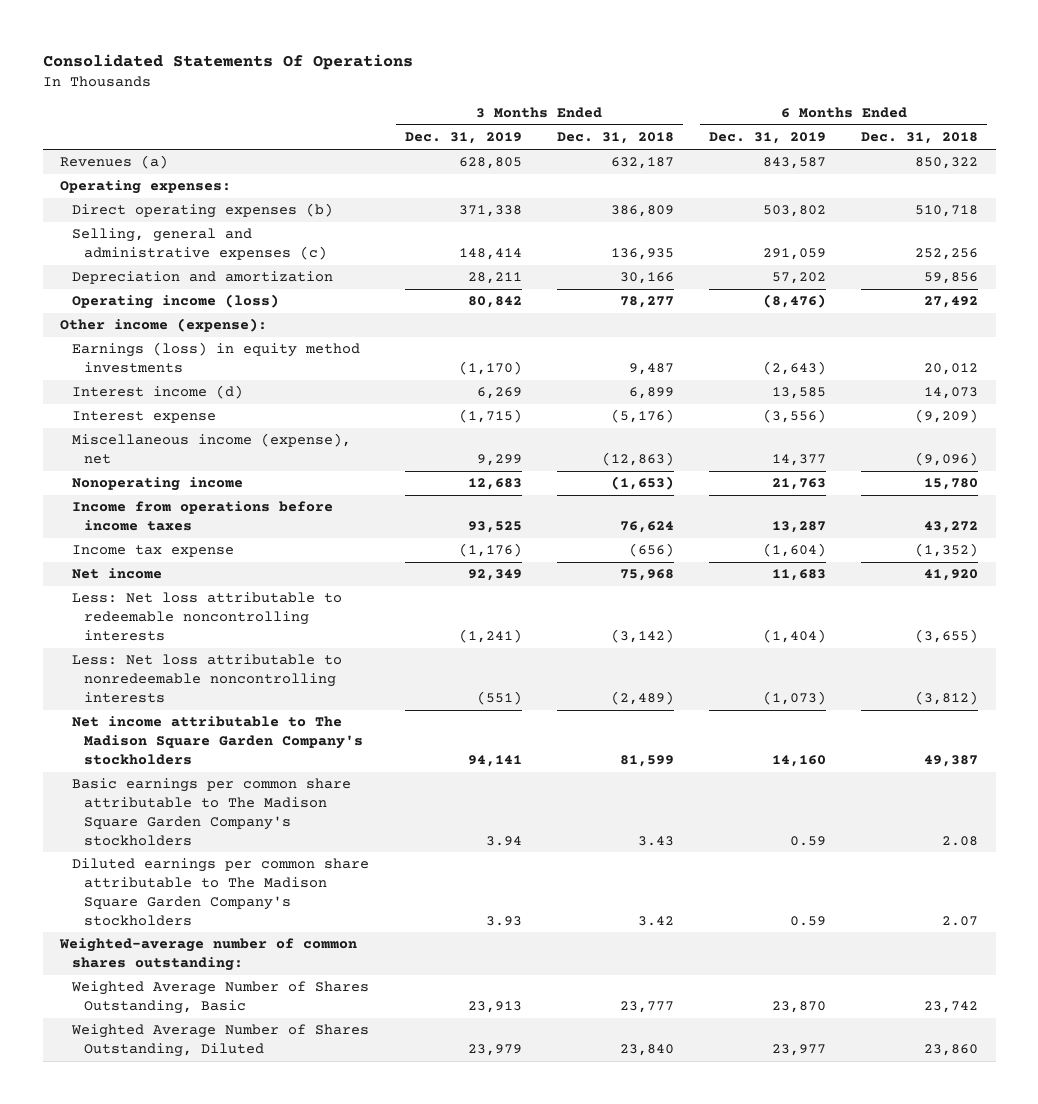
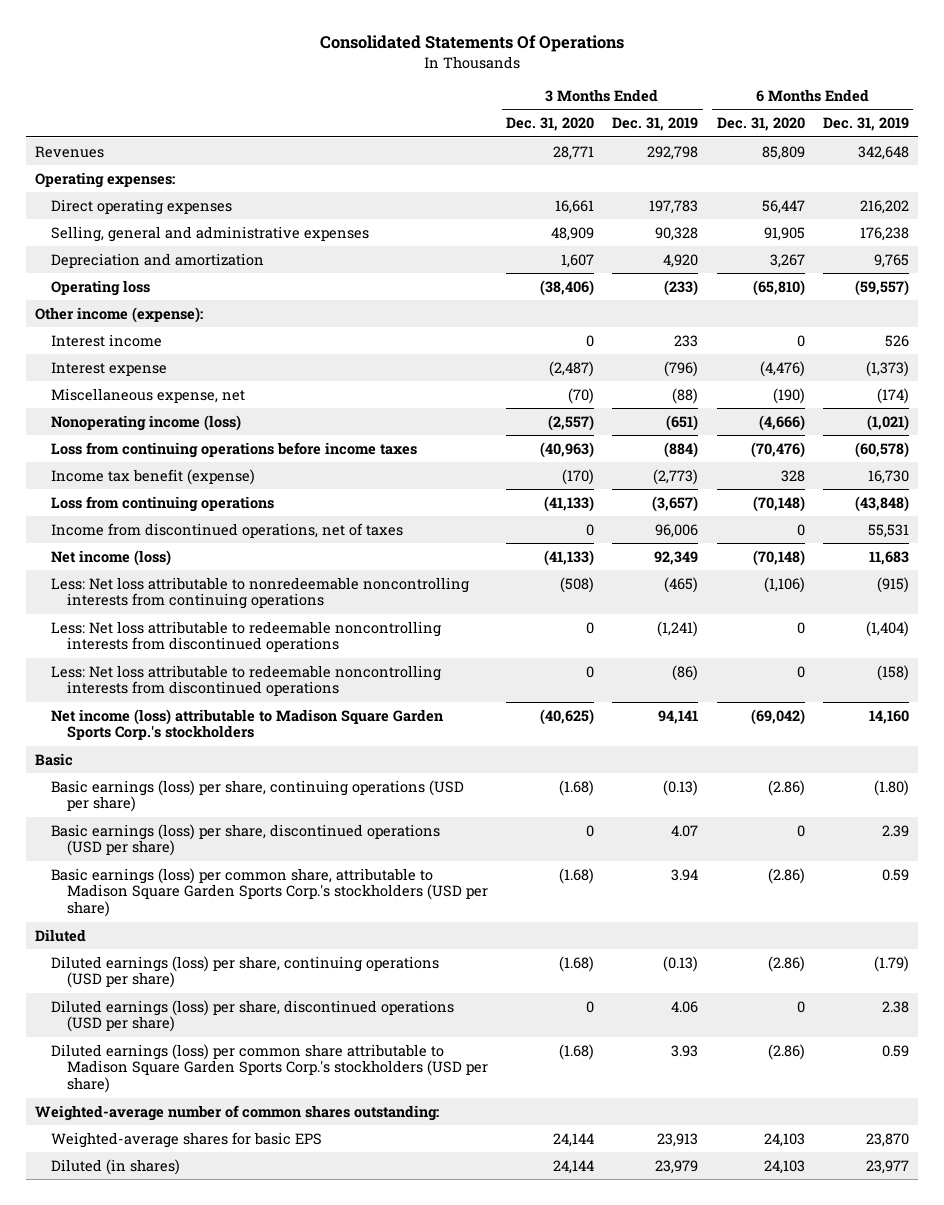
- | 3 Months Ended Dec. 31, 2019 | 3 Months Ended Dec. 31, 2018 | 6 Months Ended Dec. 31, 2019 | 6 Months Ended Dec. 31, 2018
+ | 3 Months Ended Dec. 31, 2020 | 3 Months Ended Dec. 31, 2019 | 6 Months Ended Dec. 31, 2020 | 6 Months Ended Dec. 31, 2019
- Revenues (a) | 628,805 | 632,187 | 843,587 | 850,322
+ Revenues | 28,771 | 292,798 | 85,809 | 342,648
- Direct operating expenses (b) | 371,338 | 386,809 | 503,802 | 510,718
- Selling, general and administrative expenses (c) | 148,414 | 136,935 | 291,059 | 252,256
- Depreciation and amortization | 28,211 | 30,166 | 57,202 | 59,856
- Operating income (loss) | 80,842 | 78,277 | (8,476) | 27,492
+ Direct operating expenses | 16,661 | 197,783 | 56,447 | 216,202
+ Selling, general and administrative expenses | 48,909 | 90,328 | 91,905 | 176,238
+ Depreciation and amortization | 1,607 | 4,920 | 3,267 | 9,765
+ Operating loss | (38,406) | (233) | (65,810) | (59,557)
- Earnings (loss) in equity method investments | (1,170) | 9,487 | (2,643) | 20,012
- Interest income (d) | 6,269 | 6,899 | 13,585 | 14,073
- Interest expense | (1,715) | (5,176) | (3,556) | (9,209)
- Miscellaneous income (expense), net | 9,299 | (12,863) | 14,377 | (9,096)
- Nonoperating income | 12,683 | (1,653) | 21,763 | 15,780
- Income from operations before income taxes | 93,525 | 76,624 | 13,287 | 43,272
- Income tax expense | (1,176) | (656) | (1,604) | (1,352)
- Net income | 92,349 | 75,968 | 11,683 | 41,920
- Less: Net loss attributable to redeemable noncontrolling interests | (1,241) | (3,142) | (1,404) | (3,655)
- Less: Net loss attributable to nonredeemable noncontrolling interests | (551) | (2,489) | (1,073) | (3,812)
- Net income attributable to The Madison Square Garden Company's stockholders | 94,141 | 81,599 | 14,160 | 49,387
- Basic earnings per common share attributable to The Madison Square Garden Company's stockholders | 3.94 | 3.43 | 0.59 | 2.08
- Diluted earnings per common share attributable to The Madison Square Garden Company's stockholders | 3.93 | 3.42 | 0.59 | 2.07
+ Interest income | 0 | 233 | 0 | 526
+ Interest expense | (2,487) | (796) | (4,476) | (1,373)
+ Miscellaneous expense, net | (70) | (88) | (190) | (174)
+ Nonoperating income (loss) | (2,557) | (651) | (4,666) | (1,021)
+ Loss from continuing operations before income taxes | (40,963) | (884) | (70,476) | (60,578)
+ Income tax benefit (expense) | (170) | (2,773) | 328 | 16,730
+ Loss from continuing operations | (41,133) | (3,657) | (70,148) | (43,848)
+ Income from discontinued operations, net of taxes | 0 | 96,006 | 0 | 55,531
+ Net income (loss) | (41,133) | 92,349 | (70,148) | 11,683
+ Less: Net loss attributable to nonredeemable noncontrolling interests from continuing operations | (508) | (465) | (1,106) | (915)
+ Less: Net loss attributable to redeemable noncontrolling interests from discontinued operations | 0 | (1,241) | 0 | (1,404)
+ Less: Net loss attributable to redeemable noncontrolling interests from discontinued operations | 0 | (86) | 0 | (158)
+ Net income (loss) attributable to Madison Square Garden Sports Corp.'s stockholders | (40,625) | 94,141 | (69,042) | 14,160
+ Basic
+ Basic earnings (loss) per share, continuing operations (USD per share) | (1.68) | (0.13) | (2.86) | (1.80)
+ Basic earnings (loss) per share, discontinued operations (USD per share) | 0 | 4.07 | 0 | 2.39
+ Basic earnings (loss) per common share, attributable to Madison Square Garden Sports Corp.'s stockholders (USD per share) | (1.68) | 3.94 | (2.86) | 0.59
+ Diluted
+ Diluted earnings (loss) per share, continuing operations (USD per share) | (1.68) | (0.13) | (2.86) | (1.79)
+ Diluted earnings (loss) per share, discontinued operations (USD per share) | 0 | 4.06 | 0 | 2.38
+ Diluted earnings (loss) per common share attributable to Madison Square Garden Sports Corp.'s stockholders (USD per share) | (1.68) | 3.93 | (2.86) | 0.59
- Weighted Average Number of Shares Outstanding, Basic | 23,913 | 23,777 | 23,870 | 23,742
- Weighted Average Number of Shares Outstanding, Diluted | 23,979 | 23,840 | 23,977 | 23,860
+ Weighted-average shares for basic EPS | 24,144 | 23,913 | 24,103 | 23,870
+ Diluted (in shares) | 24,144 | 23,979 | 24,103 | 23,977

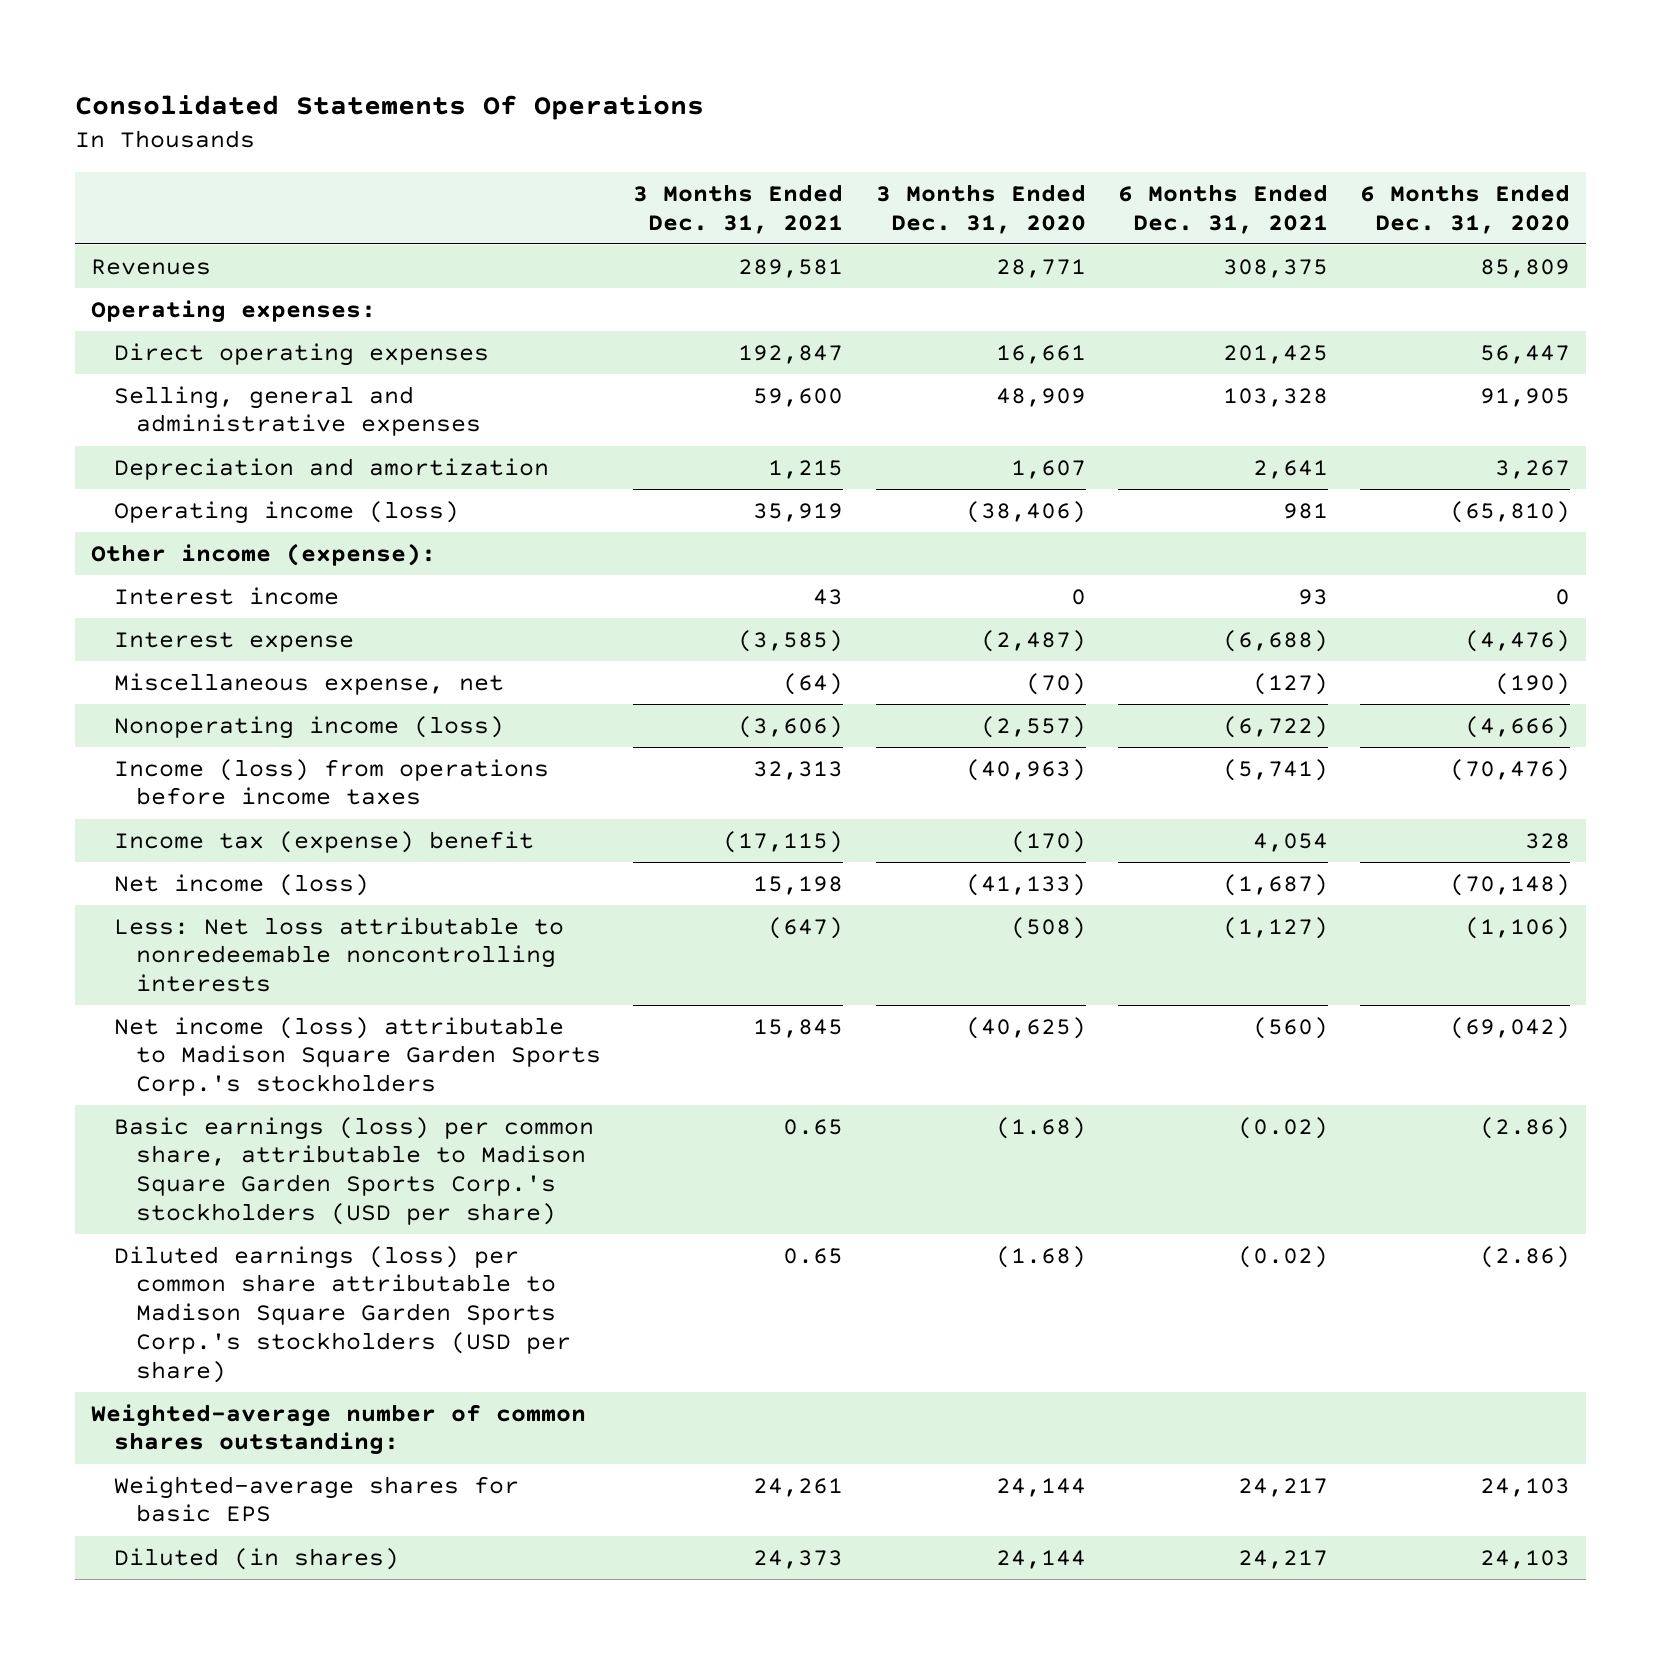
- | 3 Months Ended Dec. 31, 2020 | 3 Months Ended Dec. 31, 2019 | 6 Months Ended Dec. 31, 2020 | 6 Months Ended Dec. 31, 2019
+ | 3 Months Ended Dec. 31, 2021 | 3 Months Ended Dec. 31, 2020 | 6 Months Ended Dec. 31, 2021 | 6 Months Ended Dec. 31, 2020
- Operating loss | (38,406) | (233) | (65,810) | (59,557)
+ Operating income (loss) | 35,919 | (38,406) | 981 | (65,810)
- Loss from continuing operations before income taxes | (40,963) | (884) | (70,476) | (60,578)
- Income tax benefit (expense) | (170) | (2,773) | 328 | 16,730
- Loss from continuing operations | (41,133) | (3,657) | (70,148) | (43,848)
- Income from discontinued operations, net of taxes | 0 | 96,006 | 0 | 55,531
+ Income (loss) from operations before income taxes | 32,313 | (40,963) | (5,741) | (70,476)
+ Income tax (expense) benefit | (17,115) | (170) | 4,054 | 328
- Less: Net loss attributable to nonredeemable noncontrolling interests from continuing operations | (508) | (465) | (1,106) | (915)
- Less: Net loss attributable to redeemable noncontrolling interests from discontinued operations | 0 | (1,241) | 0 | (1,404)
- Less: Net loss attributable to redeemable noncontrolling interests from discontinued operations | 0 | (86) | 0 | (158)
+ Less: Net loss attributable to nonredeemable noncontrolling interests | (647) | (508) | (1,127) | (1,106)
- Basic
- Basic earnings (loss) per share, continuing operations (USD per share) | (1.68) | (0.13) | (2.86) | (1.80)
- Basic earnings (loss) per share, discontinued operations (USD per share) | 0 | 4.07 | 0 | 2.39
- Diluted
- Diluted earnings (loss) per share, continuing operations (USD per share) | (1.68) | (0.13) | (2.86) | (1.79)
- Diluted earnings (loss) per share, discontinued operations (USD per share) | 0 | 4.06 | 0 | 2.38

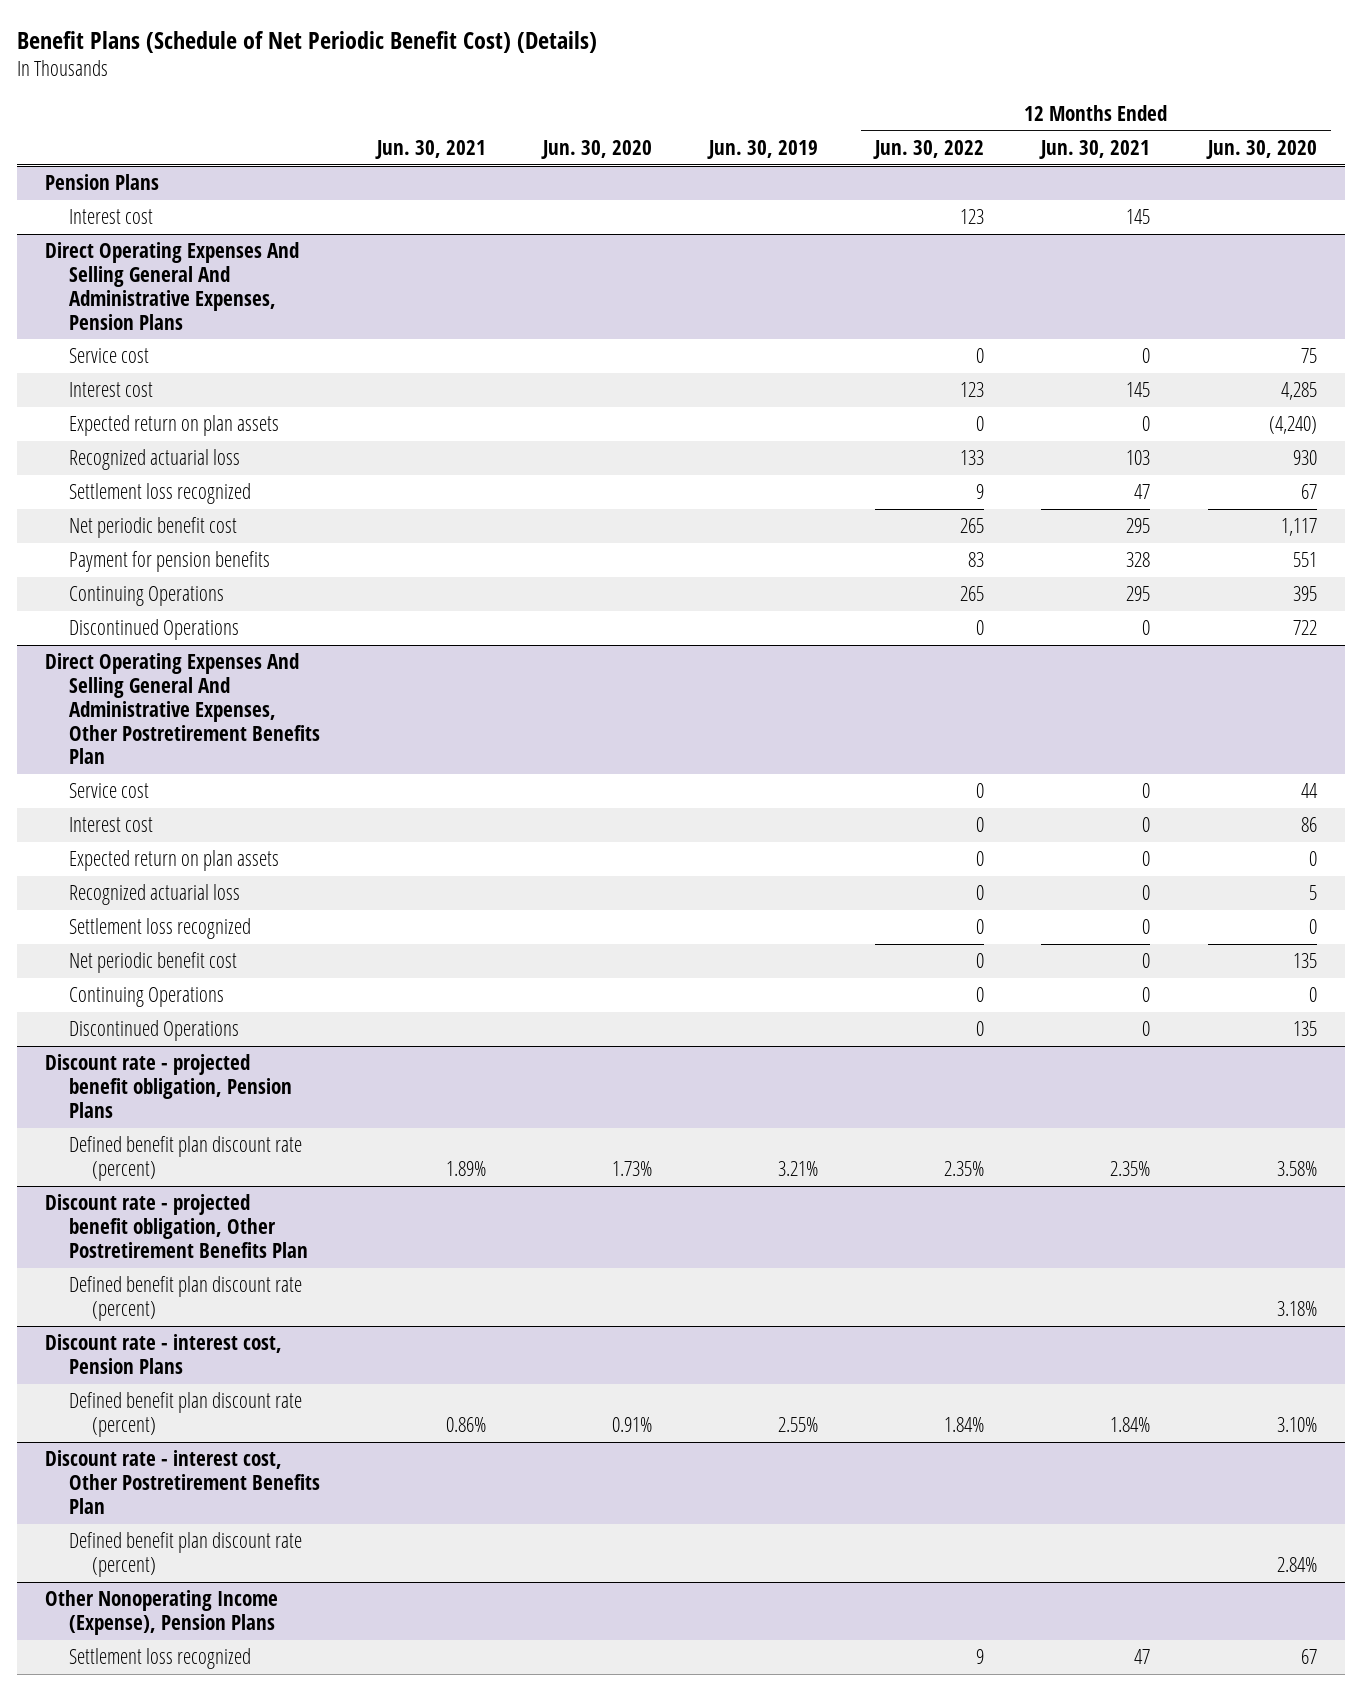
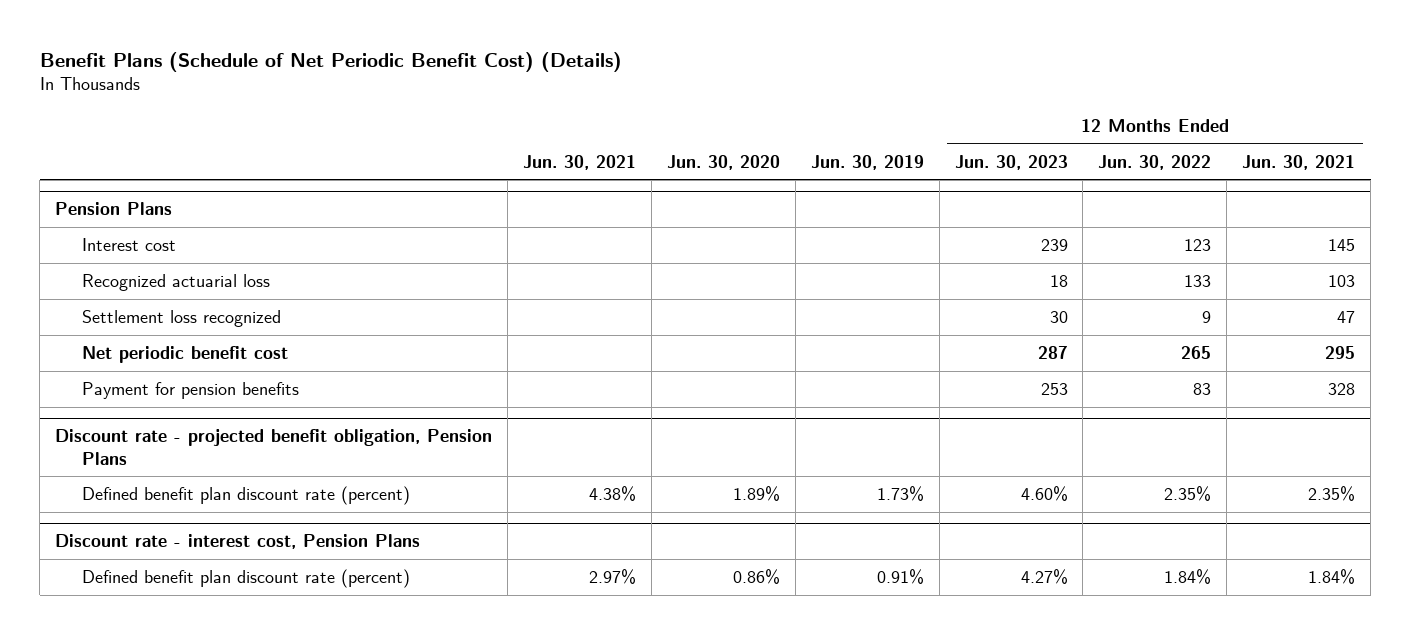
- | Jun. 30, 2021 | Jun. 30, 2020 | Jun. 30, 2019 | 12 Months Ended Jun. 30, 2022 | 12 Months Ended Jun. 30, 2021 | 12 Months Ended Jun. 30, 2020
+ | Jun. 30, 2021 | Jun. 30, 2020 | Jun. 30, 2019 | 12 Months Ended Jun. 30, 2023 | 12 Months Ended Jun. 30, 2022 | 12 Months Ended Jun. 30, 2021
- Direct Operating Expenses And Selling General And Administrative Expenses, Pension Plans
- Service cost | | | | 0 | 0 | 75
- Interest cost | | | | 123 | 145 | 4,285
- Expected return on plan assets | | | | 0 | 0 | (4,240)
- Continuing Operations | | | | 265 | 295 | 395
- Discontinued Operations | | | | 0 | 0 | 722
- Direct Operating Expenses And Selling General And Administrative Expenses, Other Postretirement Benefits Plan
- Service cost | | | | 0 | 0 | 44
- Interest cost | | | | 0 | 0 | 86
- Expected return on plan assets | | | | 0 | 0 | 0
- Recognized actuarial loss | | | | 0 | 0 | 5
- Settlement loss recognized | | | | 0 | 0 | 0
- Net periodic benefit cost | | | | 0 | 0 | 135
- Continuing Operations | | | | 0 | 0 | 0
- Discontinued Operations | | | | 0 | 0 | 135
@ Discount rate - projected benefit obligation, Pension Plans
- Defined benefit plan discount rate (percent) | 1.89% | 1.73% | 3.21% | 2.35% | 2.35% | 3.58%
- Discount rate - projected benefit obligation, Other Postretirement Benefits Plan
- Defined benefit plan discount rate (percent) | | | | | | 3.18%
@ Discount rate - projected benefit obligation, Pension Plans
+ Defined benefit plan discount rate (percent) | 4.38% | 1.89% | 1.73% | 4.60% | 2.35% | 2.35%
@ Discount rate - interest cost, Pension Plans
- Defined benefit plan discount rate (percent) | 0.86% | 0.91% | 2.55% | 1.84% | 1.84% | 3.10%
- Discount rate - interest cost, Other Postretirement Benefits Plan
- Defined benefit plan discount rate (percent) | | | | | | 2.84%
- Other Nonoperating Income (Expense), Pension Plans
- Settlement loss recognized | | | | 9 | 47 | 67
@ Discount rate - interest cost, Pension Plans
+ Defined benefit plan discount rate (percent) | 2.97% | 0.86% | 0.91% | 4.27% | 1.84% | 1.84%

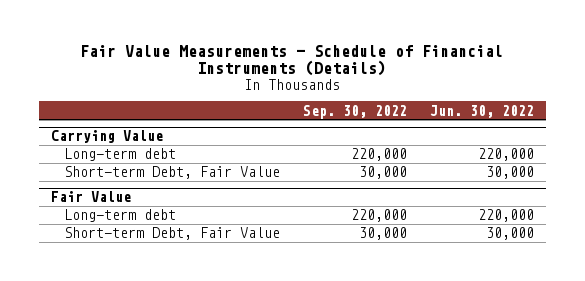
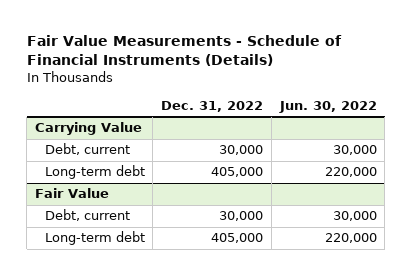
- | Sep. 30, 2022 | Jun. 30, 2022
+ | Dec. 31, 2022 | Jun. 30, 2022
@ Carrying Value
+ Debt, current | 30,000 | 30,000
- Short-term Debt, Fair Value | 30,000 | 30,000
@ Fair Value
+ Debt, current | 30,000 | 30,000
- Short-term Debt, Fair Value | 30,000 | 30,000

